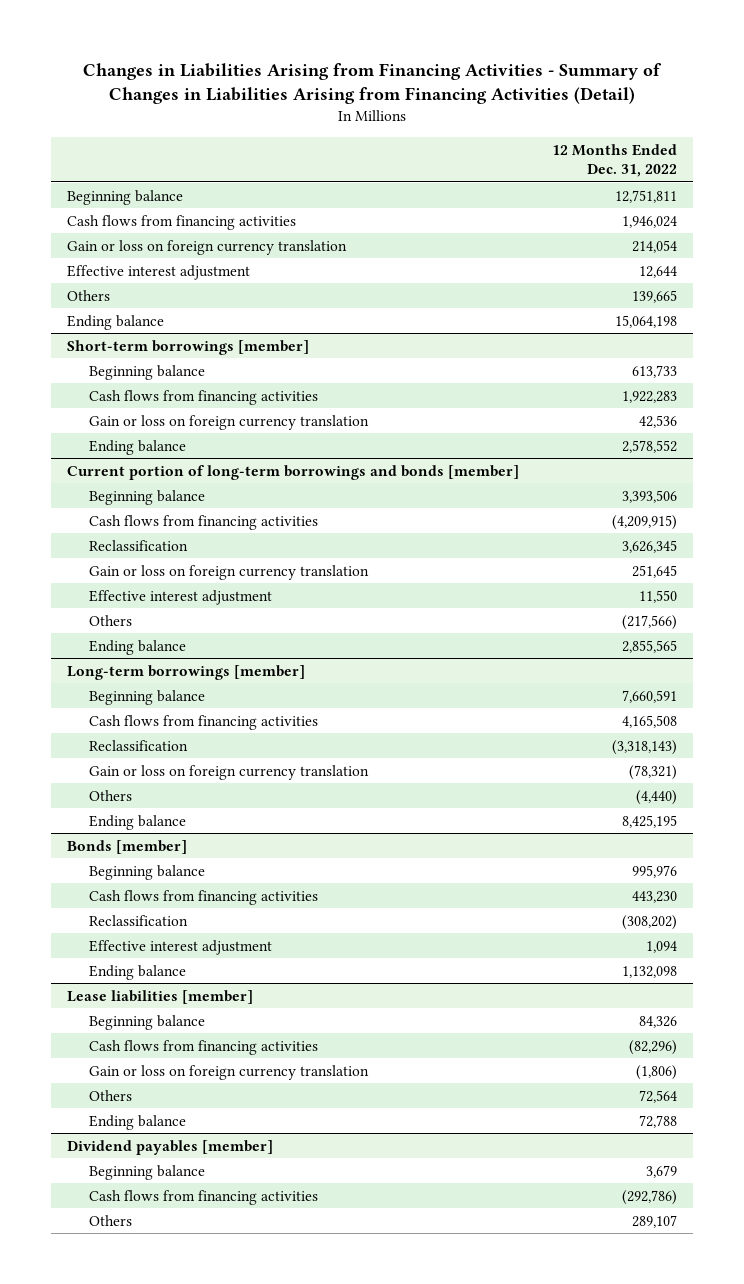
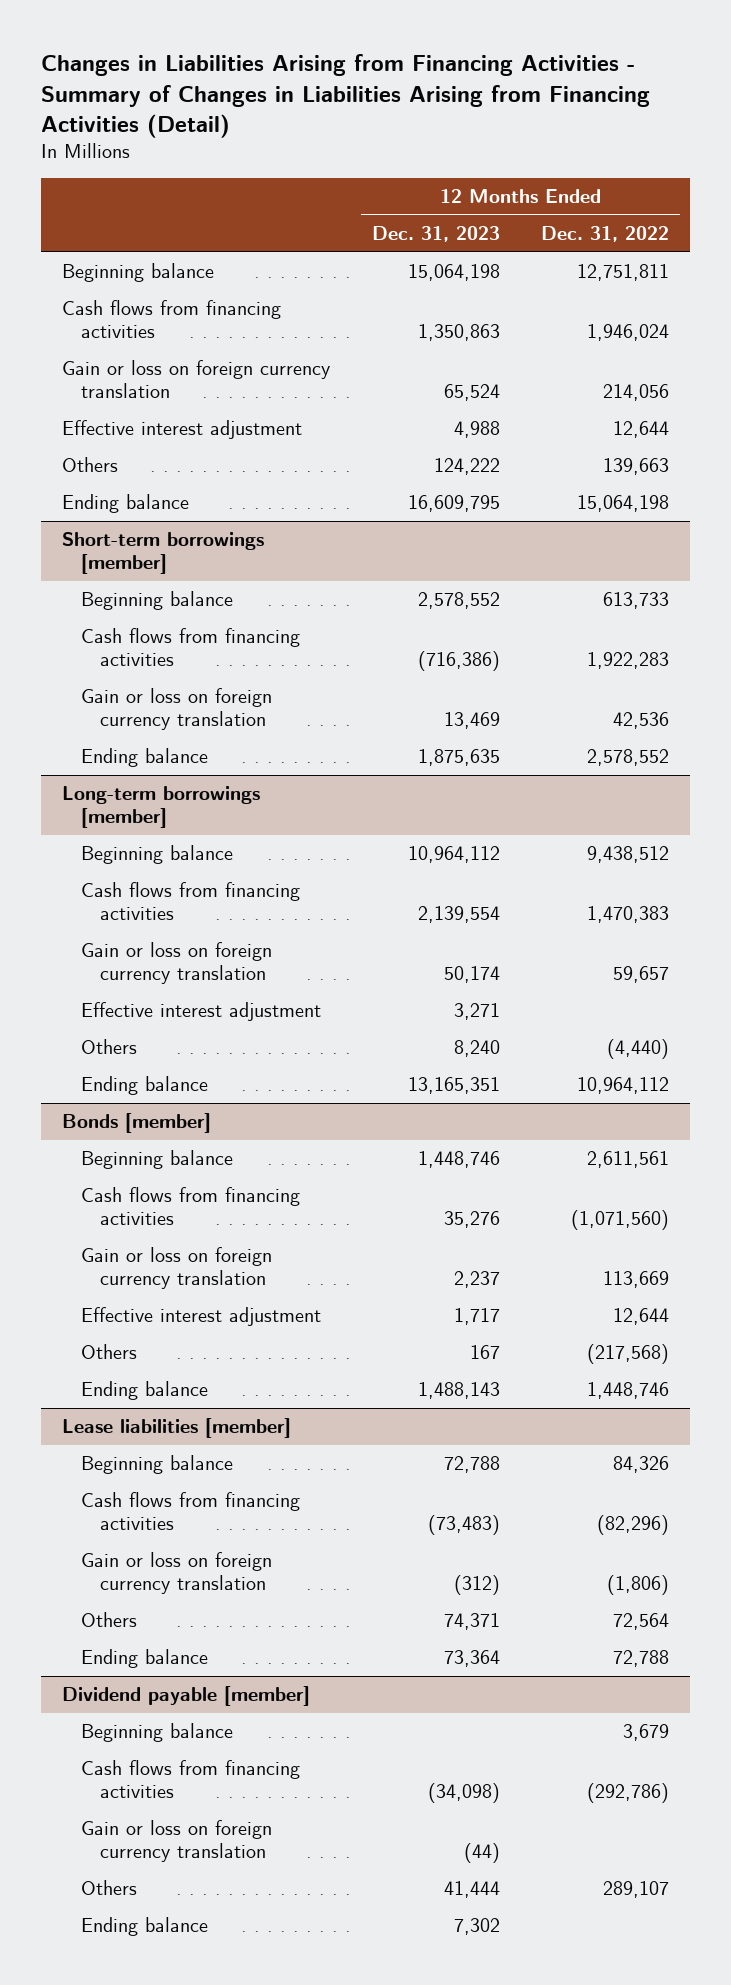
- | 12 Months Ended Dec. 31, 2022
+ | 12 Months Ended Dec. 31, 2023 | 12 Months Ended Dec. 31, 2022
- Gain or loss on foreign currency translation | 214,054
+ Gain or loss on foreign currency translation | 65,524 | 214,056
- Others | 139,665
+ Others | 124,222 | 139,663
- Current portion of long-term borrowings and bonds [member]
- Beginning balance | 3,393,506
- Cash flows from financing activities | (4,209,915)
- Reclassification | 3,626,345
- Gain or loss on foreign currency translation | 251,645
- Effective interest adjustment | 11,550
- Others | (217,566)
- Ending balance | 2,855,565
@ Long-term borrowings [member]
- Beginning balance | 7,660,591
- Cash flows from financing activities | 4,165,508
- Reclassification | (3,318,143)
- Gain or loss on foreign currency translation | (78,321)
+ Beginning balance | 10,964,112 | 9,438,512
+ Cash flows from financing activities | 2,139,554 | 1,470,383
+ Gain or loss on foreign currency translation | 50,174 | 59,657
+ Effective interest adjustment | 3,271 |
- Ending balance | 8,425,195
+ Ending balance | 13,165,351 | 10,964,112
@ Bonds [member]
- Beginning balance | 995,976
- Cash flows from financing activities | 443,230
- Reclassification | (308,202)
- Effective interest adjustment | 1,094
- Ending balance | 1,132,098
+ Beginning balance | 1,448,746 | 2,611,561
+ Cash flows from financing activities | 35,276 | (1,071,560)
+ Gain or loss on foreign currency translation | 2,237 | 113,669
+ Effective interest adjustment | 1,717 | 12,644
+ Others | 167 | (217,568)
+ Ending balance | 1,488,143 | 1,448,746
- Dividend payables [member]
+ Dividend payable [member]
+ Gain or loss on foreign currency translation | (44) |
+ Ending balance | 7,302 |

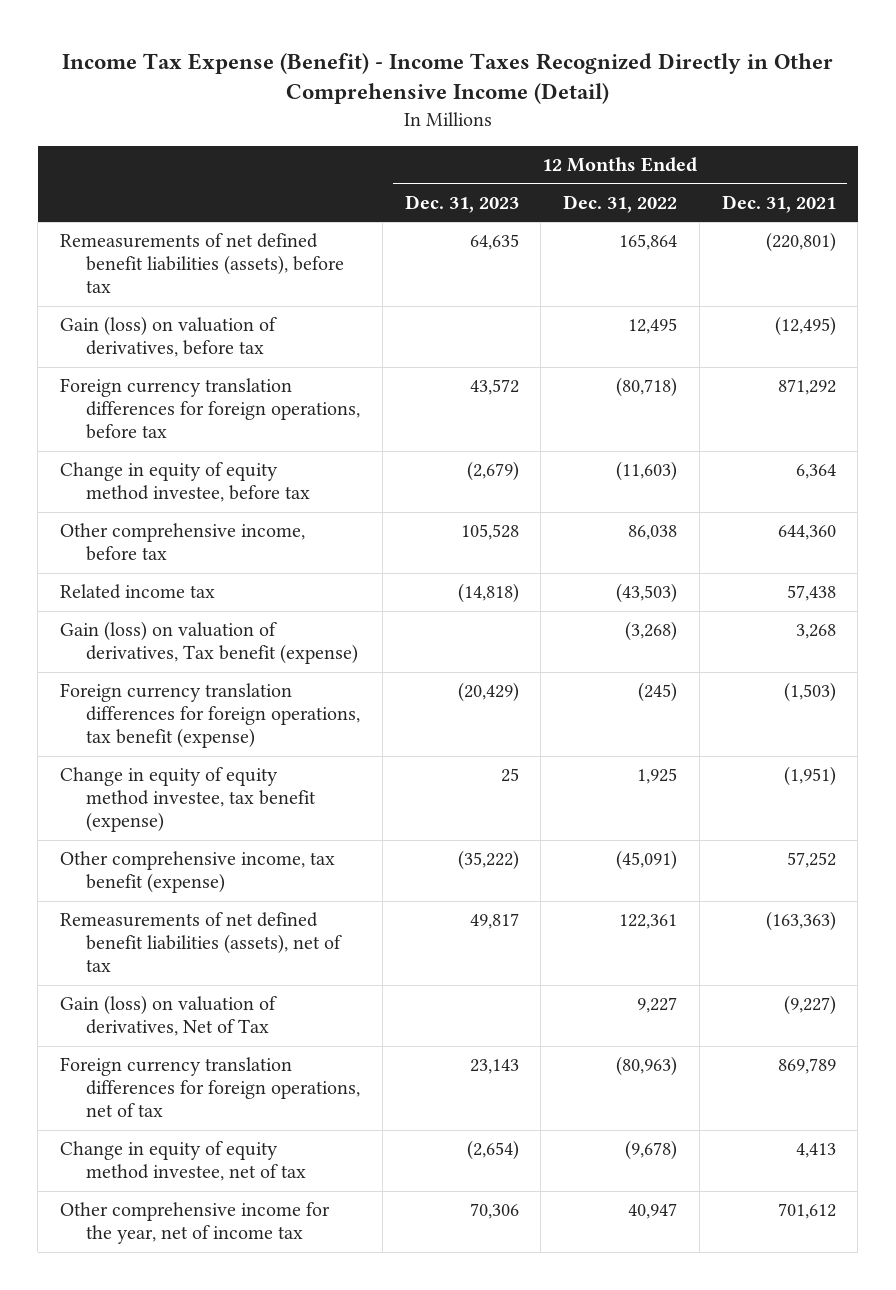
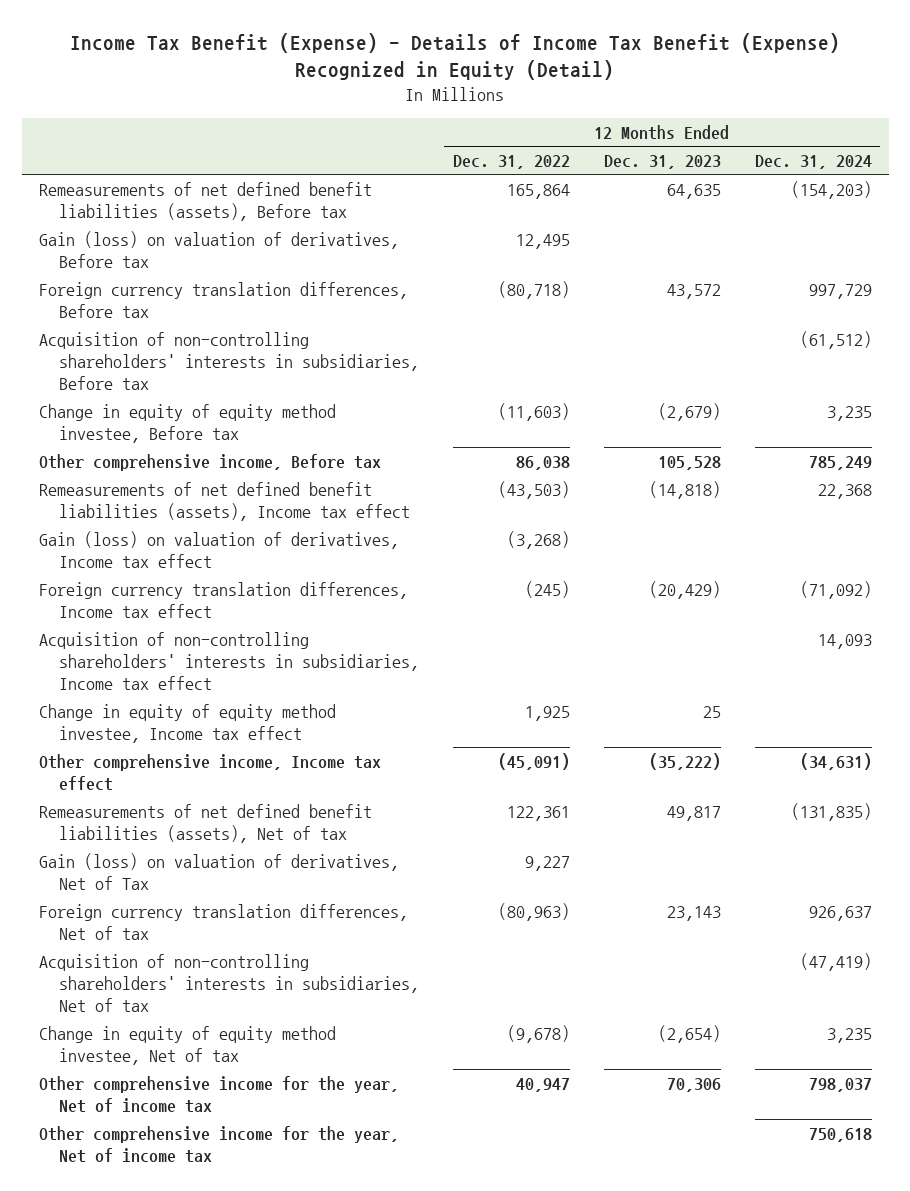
- Income Tax Expense (Benefit) - Income Taxes Recognized Directly in Other Comprehensive Income (Detail)
+ Income Tax Benefit (Expense) - Details of Income Tax Benefit (Expense) Recognized in Equity (Detail)
- | 12 Months Ended Dec. 31, 2023 | 12 Months Ended Dec. 31, 2022 | 12 Months Ended Dec. 31, 2021
+ | 12 Months Ended Dec. 31, 2022 | 12 Months Ended Dec. 31, 2023 | 12 Months Ended Dec. 31, 2024
- Remeasurements of net defined benefit liabilities (assets), before tax | 64,635 | 165,864 | (220,801)
- Gain (loss) on valuation of derivatives, before tax | | 12,495 | (12,495)
- Foreign currency translation differences for foreign operations, before tax | 43,572 | (80,718) | 871,292
- Change in equity of equity method investee, before tax | (2,679) | (11,603) | 6,364
- Other comprehensive income, before tax | 105,528 | 86,038 | 644,360
- Related income tax | (14,818) | (43,503) | 57,438
- Gain (loss) on valuation of derivatives, Tax benefit (expense) | | (3,268) | 3,268
- Foreign currency translation differences for foreign operations, tax benefit (expense) | (20,429) | (245) | (1,503)
- Change in equity of equity method investee, tax benefit (expense) | 25 | 1,925 | (1,951)
- Other comprehensive income, tax benefit (expense) | (35,222) | (45,091) | 57,252
- Remeasurements of net defined benefit liabilities (assets), net of tax | 49,817 | 122,361 | (163,363)
+ Remeasurements of net defined benefit liabilities (assets), Before tax | 165,864 | 64,635 | (154,203)
+ Gain (loss) on valuation of derivatives, Before tax | 12,495 | |
+ Foreign currency translation differences, Before tax | (80,718) | 43,572 | 997,729
+ Acquisition of non-controlling shareholders' interests in subsidiaries, Before tax | | | (61,512)
+ Change in equity of equity method investee, Before tax | (11,603) | (2,679) | 3,235
+ Other comprehensive income, Before tax | 86,038 | 105,528 | 785,249
+ Remeasurements of net defined benefit liabilities (assets), Income tax effect | (43,503) | (14,818) | 22,368
+ Gain (loss) on valuation of derivatives, Income tax effect | (3,268) | |
+ Foreign currency translation differences, Income tax effect | (245) | (20,429) | (71,092)
+ Acquisition of non-controlling shareholders' interests in subsidiaries, Income tax effect | | | 14,093
+ Change in equity of equity method investee, Income tax effect | 1,925 | 25 |
+ Other comprehensive income, Income tax effect | (45,091) | (35,222) | (34,631)
+ Remeasurements of net defined benefit liabilities (assets), Net of tax | 122,361 | 49,817 | (131,835)
- Foreign currency translation differences for foreign operations, net of tax | 23,143 | (80,963) | 869,789
- Change in equity of equity method investee, net of tax | (2,654) | (9,678) | 4,413
- Other comprehensive income for the year, net of income tax | 70,306 | 40,947 | 701,612
+ Foreign currency translation differences, Net of tax | (80,963) | 23,143 | 926,637
+ Acquisition of non-controlling shareholders' interests in subsidiaries, Net of tax | | | (47,419)
+ Change in equity of equity method investee, Net of tax | (9,678) | (2,654) | 3,235
+ Other comprehensive income for the year, Net of income tax | 40,947 | 70,306 | 798,037
+ Other comprehensive income for the year, Net of income tax | | | 750,618

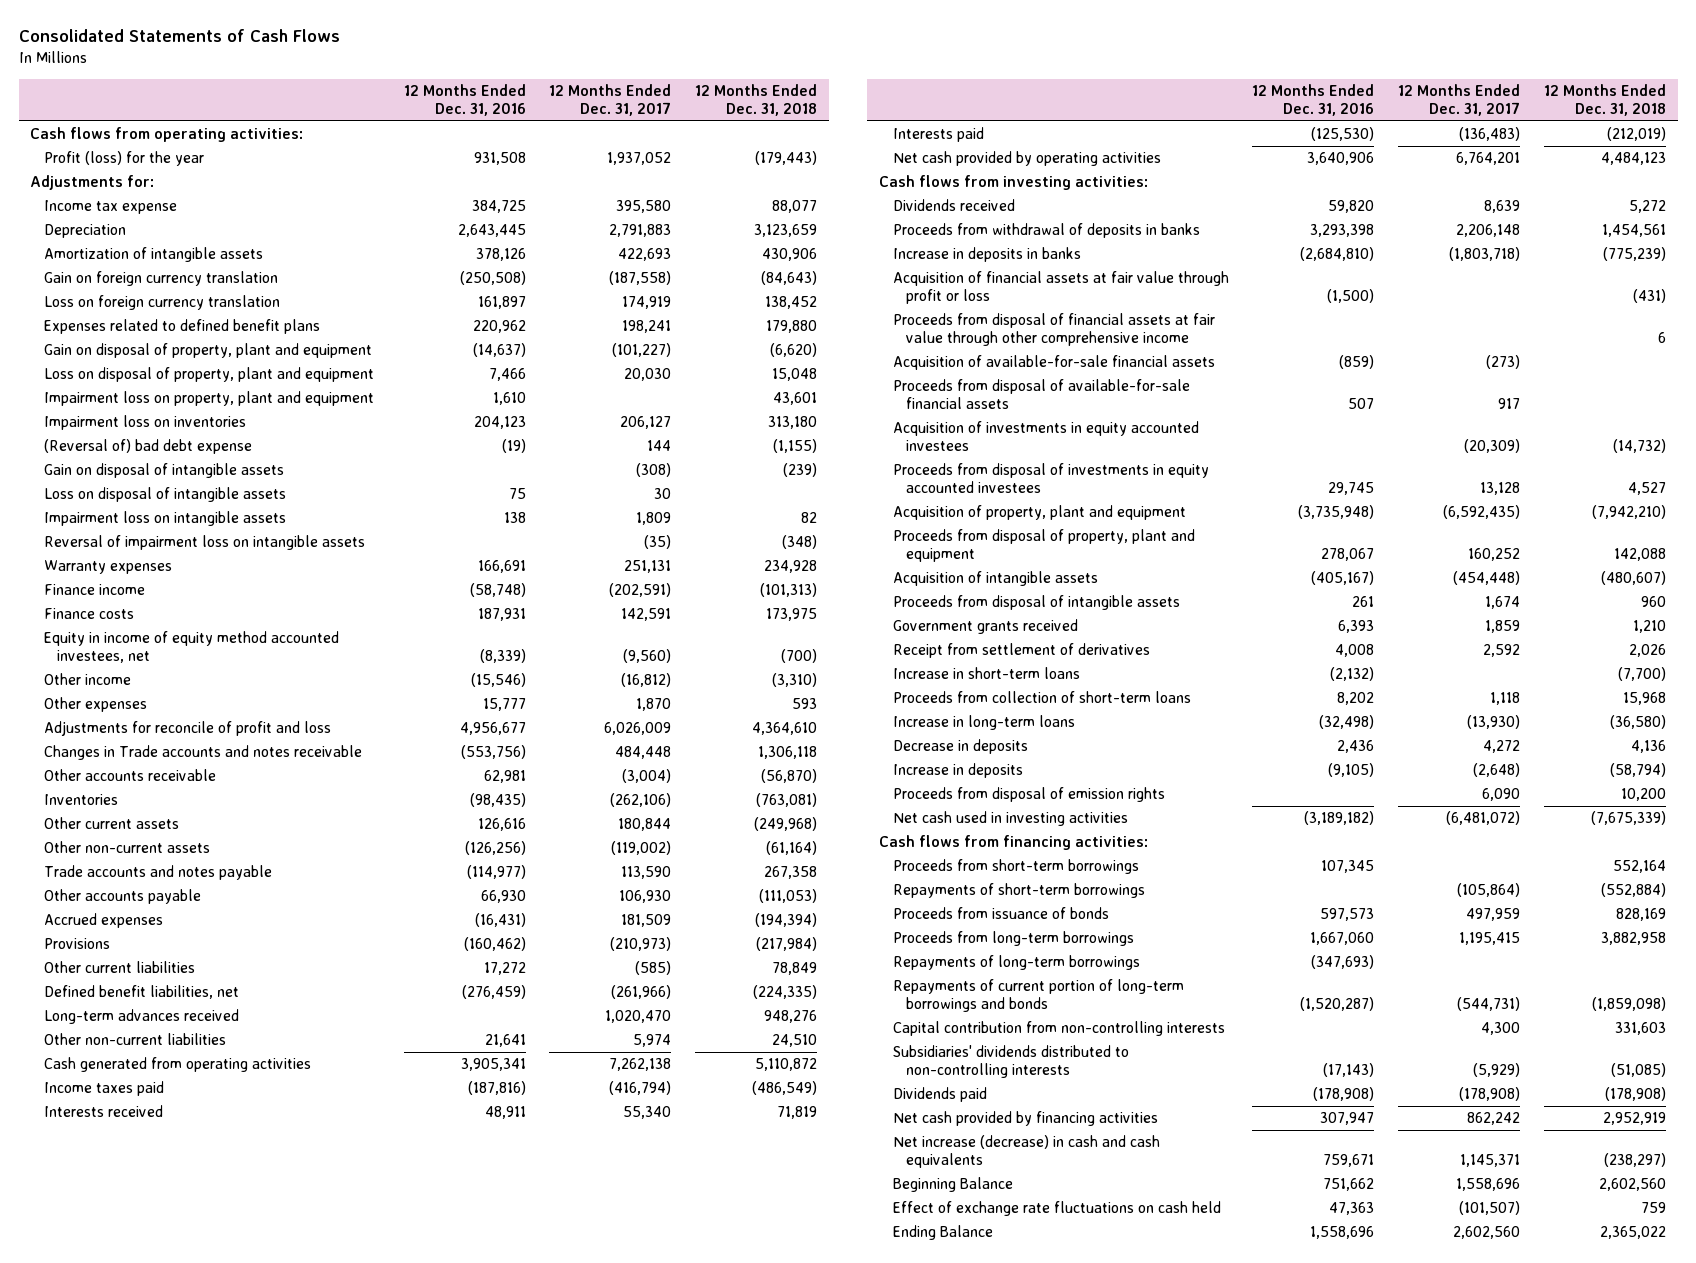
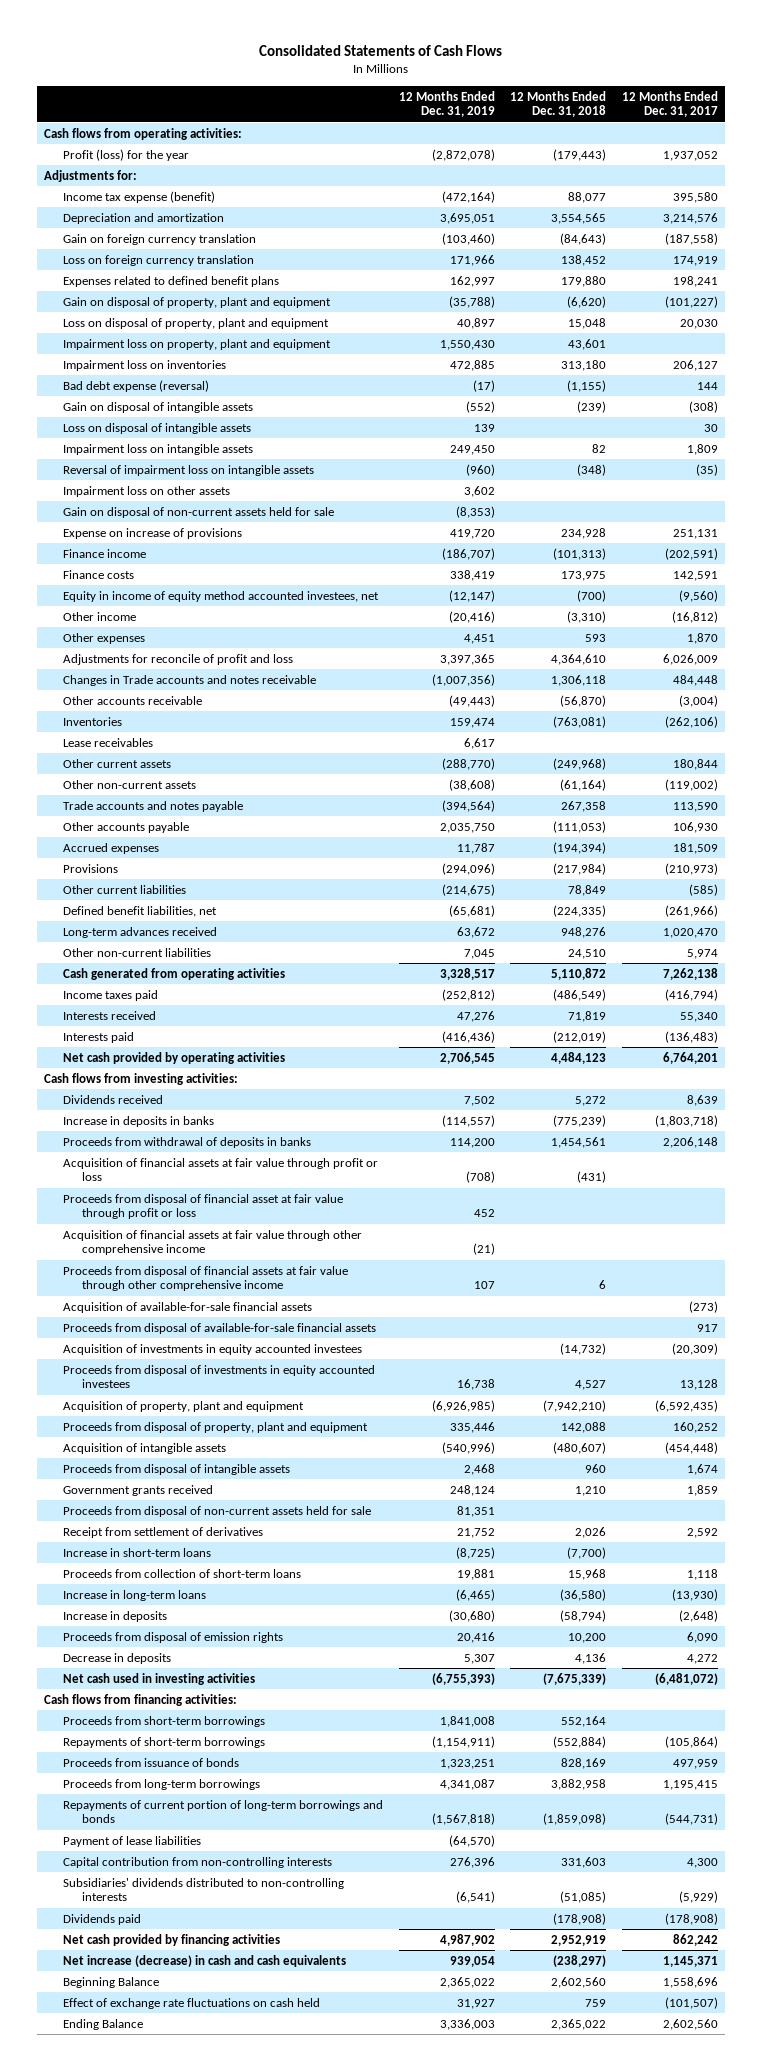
- | 12 Months Ended Dec. 31, 2016 | 12 Months Ended Dec. 31, 2017 | 12 Months Ended Dec. 31, 2018
+ | 12 Months Ended Dec. 31, 2019 | 12 Months Ended Dec. 31, 2018 | 12 Months Ended Dec. 31, 2017
- Income tax expense | 384,725 | 395,580 | 88,077
- Depreciation | 2,643,445 | 2,791,883 | 3,123,659
- Amortization of intangible assets | 378,126 | 422,693 | 430,906
+ Income tax expense (benefit) | (472,164) | 88,077 | 395,580
+ Depreciation and amortization | 3,695,051 | 3,554,565 | 3,214,576
- (Reversal of) bad debt expense | (19) | 144 | (1,155)
+ Bad debt expense (reversal) | (17) | (1,155) | 144
- Warranty expenses | 166,691 | 251,131 | 234,928
+ Impairment loss on other assets | 3,602 | |
+ Gain on disposal of non-current assets held for sale | (8,353) | |
+ Expense on increase of provisions | 419,720 | 234,928 | 251,131
+ Lease receivables | 6,617 | |
moved down: Proceeds from withdrawal of deposits in banks | 114,200 | 1,454,561 | 2,206,148
+ Proceeds from disposal of financial asset at fair value through profit or loss | 452 | |
+ Acquisition of financial assets at fair value through other comprehensive income | (21) | |
+ Proceeds from disposal of non-current assets held for sale | 81,351 | |
moved down: Decrease in deposits | 5,307 | 4,136 | 4,272
- Repayments of long-term borrowings | (347,693) | |
+ Payment of lease liabilities | (64,570) | |

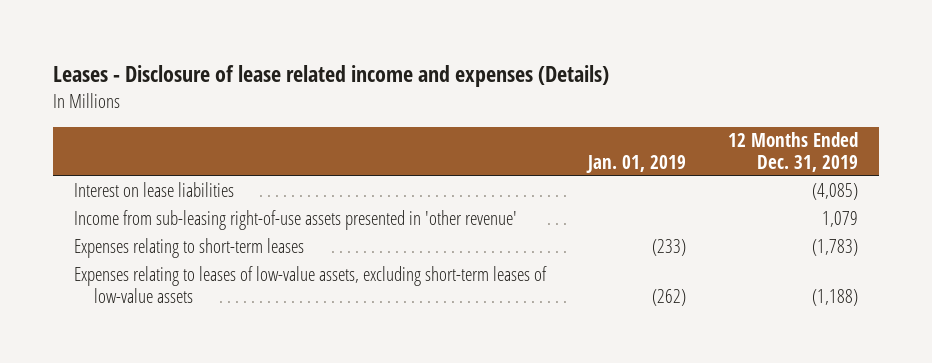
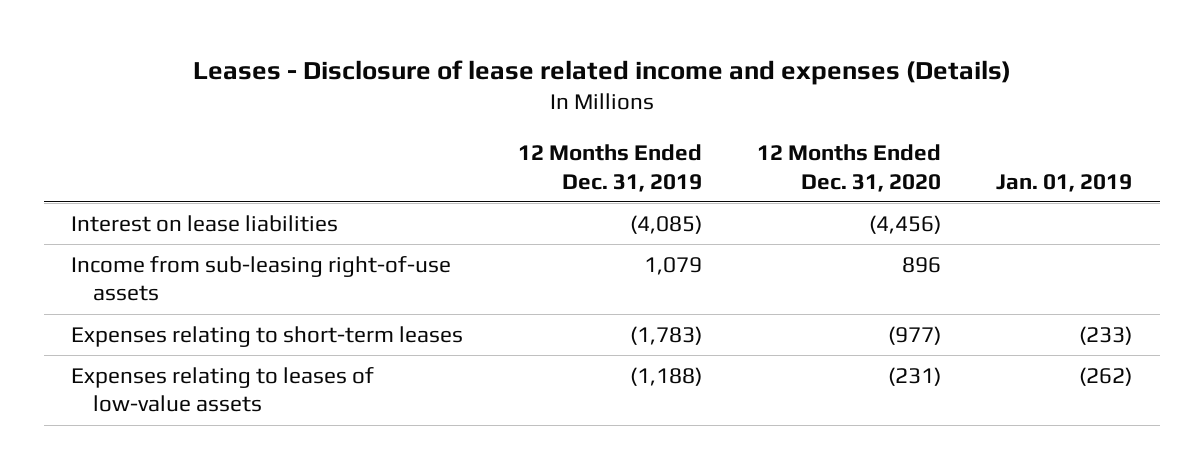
- | Jan. 01, 2019 | 12 Months Ended Dec. 31, 2019
+ | 12 Months Ended Dec. 31, 2019 | 12 Months Ended Dec. 31, 2020 | Jan. 01, 2019
- Income from sub-leasing right-of-use assets presented in 'other revenue' | | 1,079
+ Income from sub-leasing right-of-use assets | 1,079 | 896 |
- Expenses relating to leases of low-value assets, excluding short-term leases of low-value assets | (262) | (1,188)
+ Expenses relating to leases of low-value assets | (1,188) | (231) | (262)

